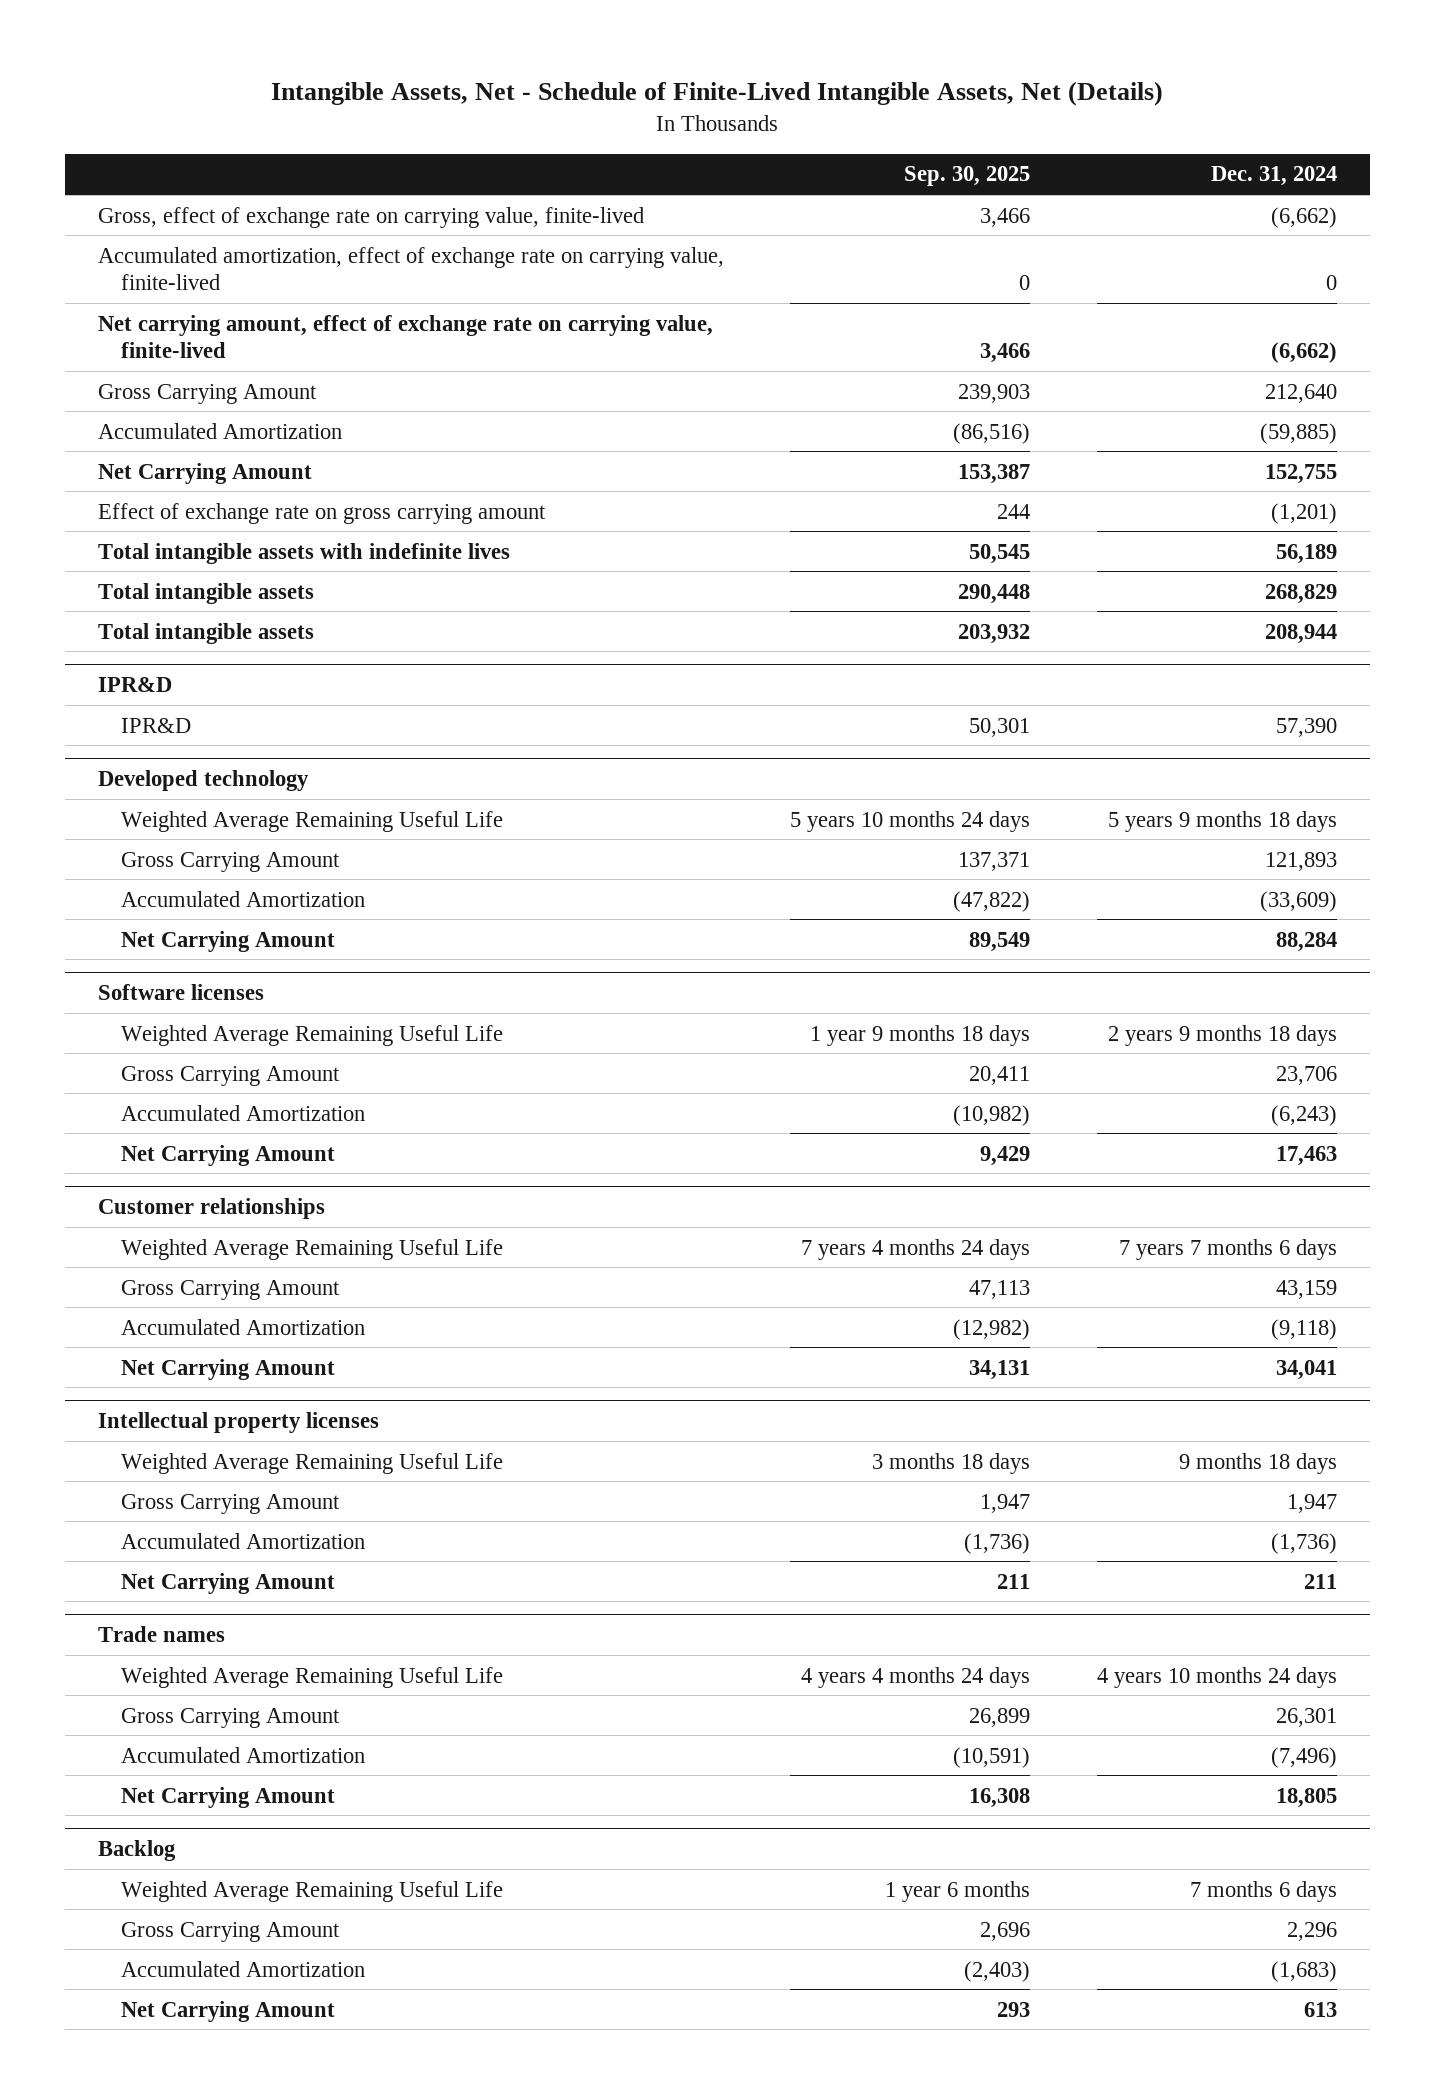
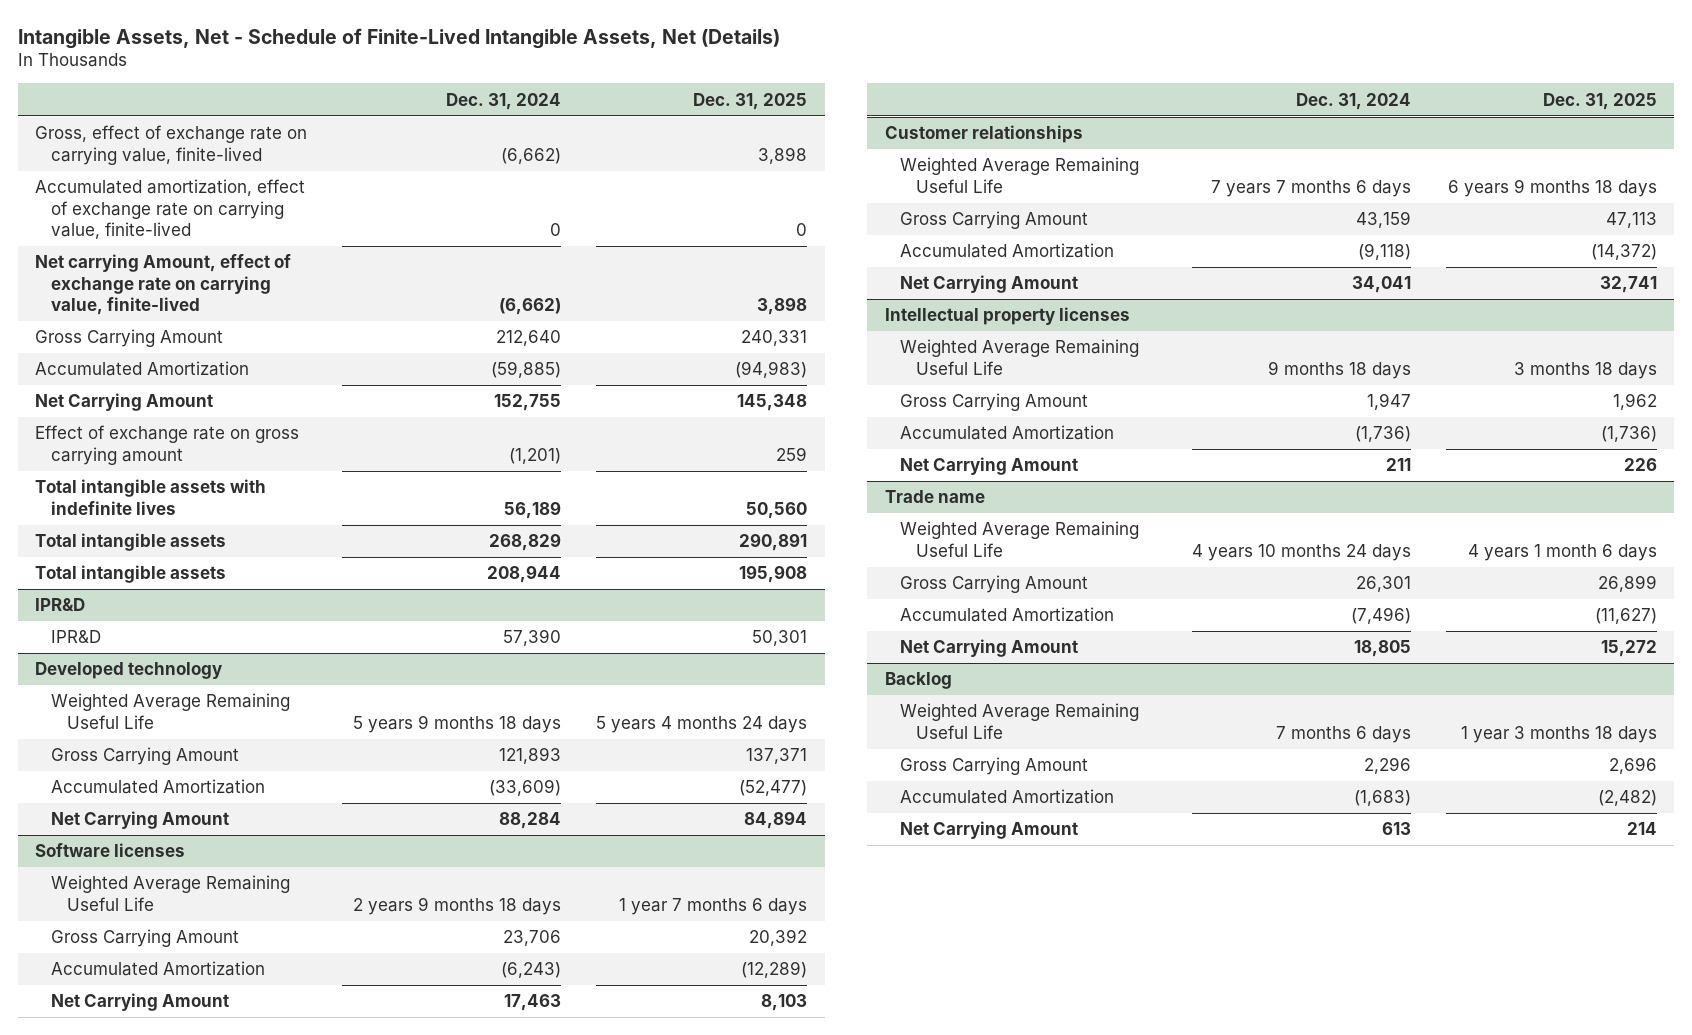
- | Sep. 30, 2025 | Dec. 31, 2024
+ | Dec. 31, 2024 | Dec. 31, 2025
- Net carrying amount, effect of exchange rate on carrying value, finite-lived | 3,466 | (6,662)
+ Net carrying Amount, effect of exchange rate on carrying value, finite-lived | (6,662) | 3,898
- Trade names
+ Trade name

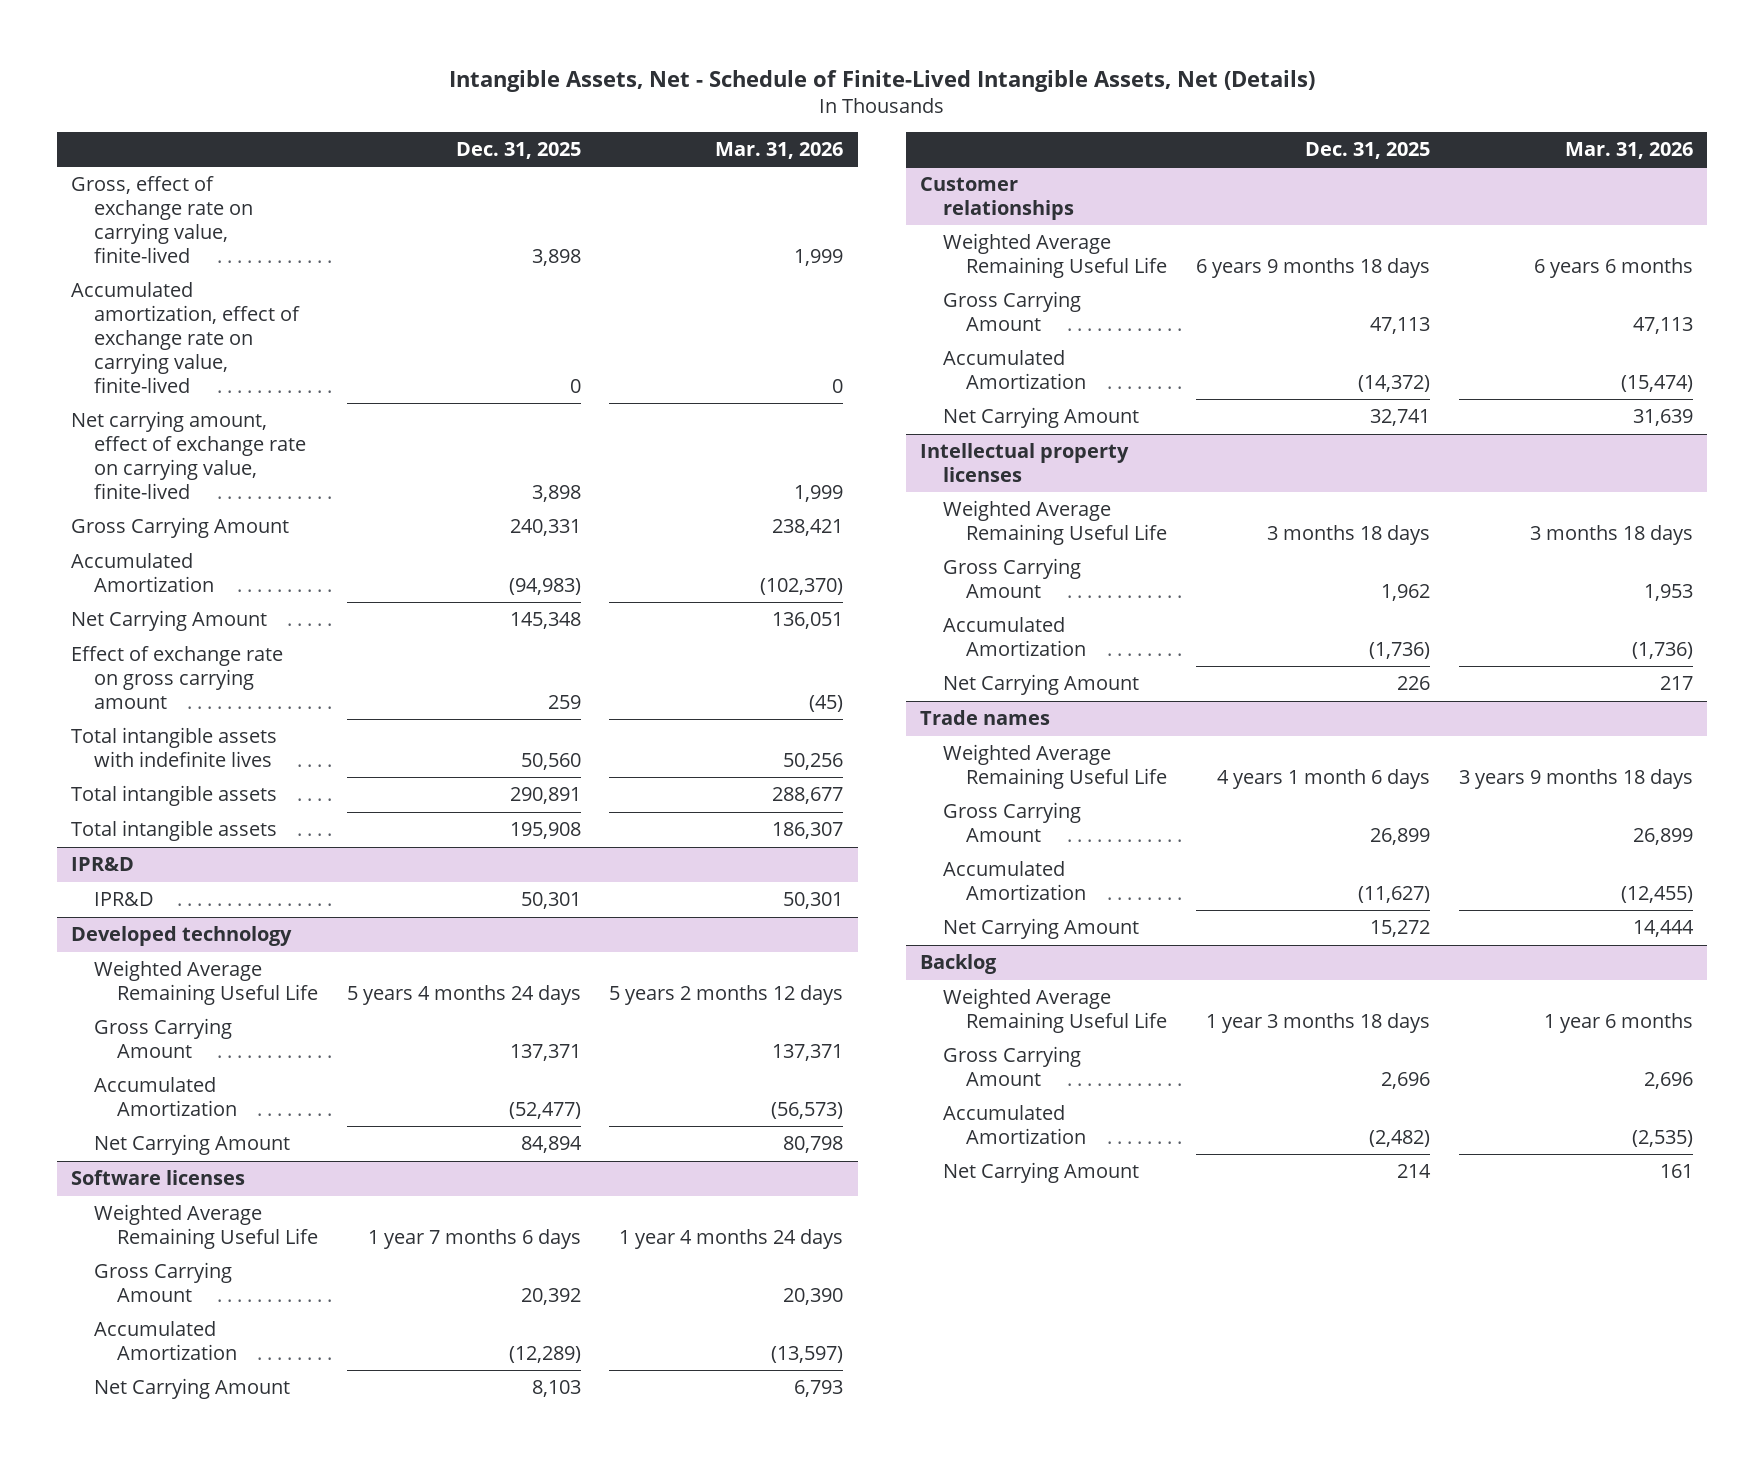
- | Dec. 31, 2024 | Dec. 31, 2025
+ | Dec. 31, 2025 | Mar. 31, 2026
- Net carrying Amount, effect of exchange rate on carrying value, finite-lived | (6,662) | 3,898
+ Net carrying amount, effect of exchange rate on carrying value, finite-lived | 3,898 | 1,999
- Trade name
+ Trade names

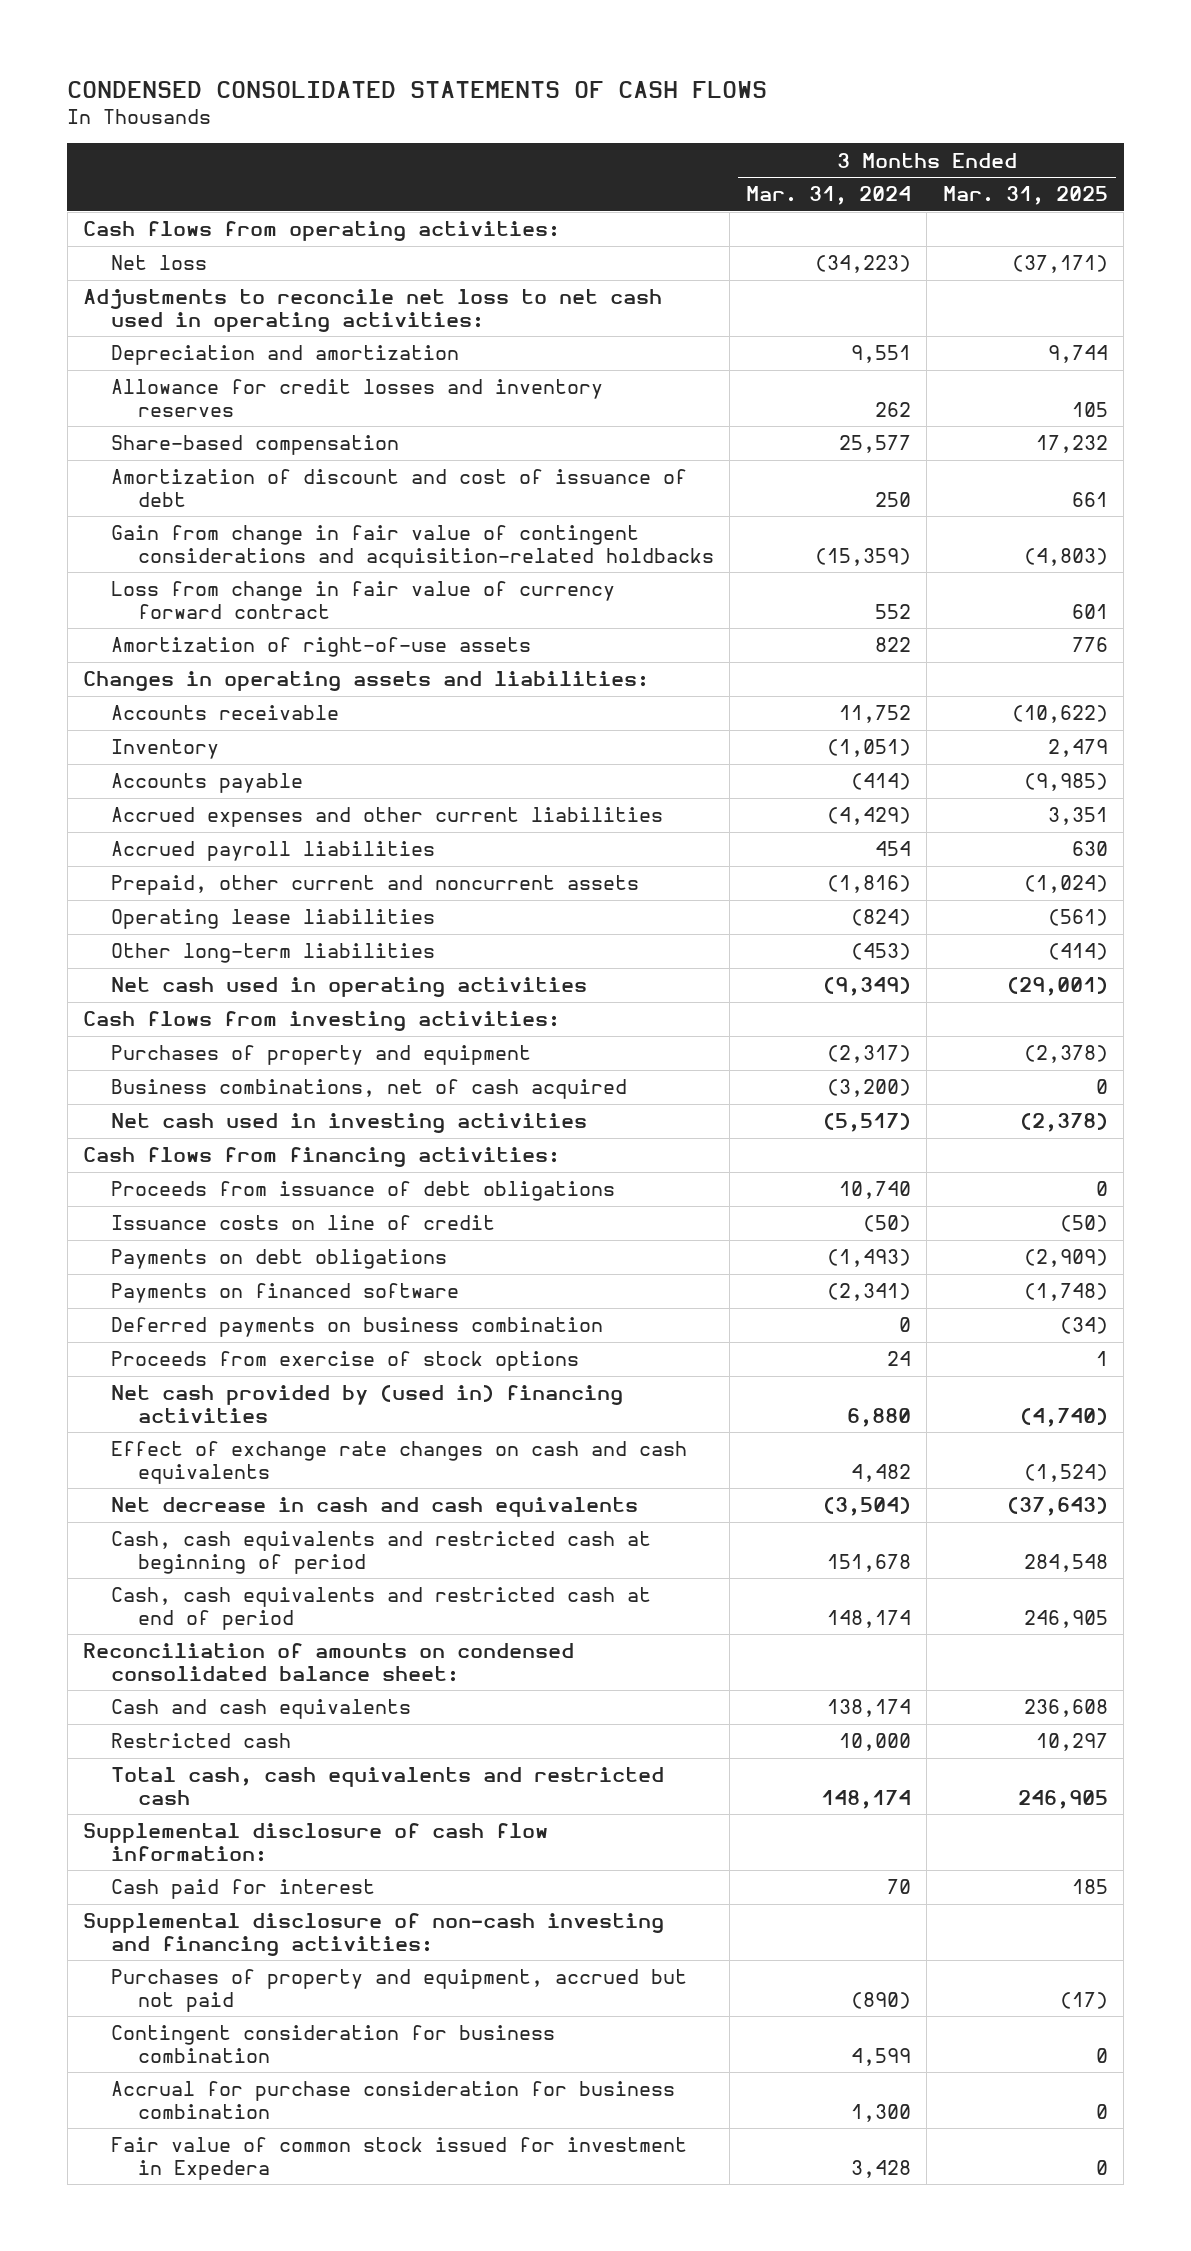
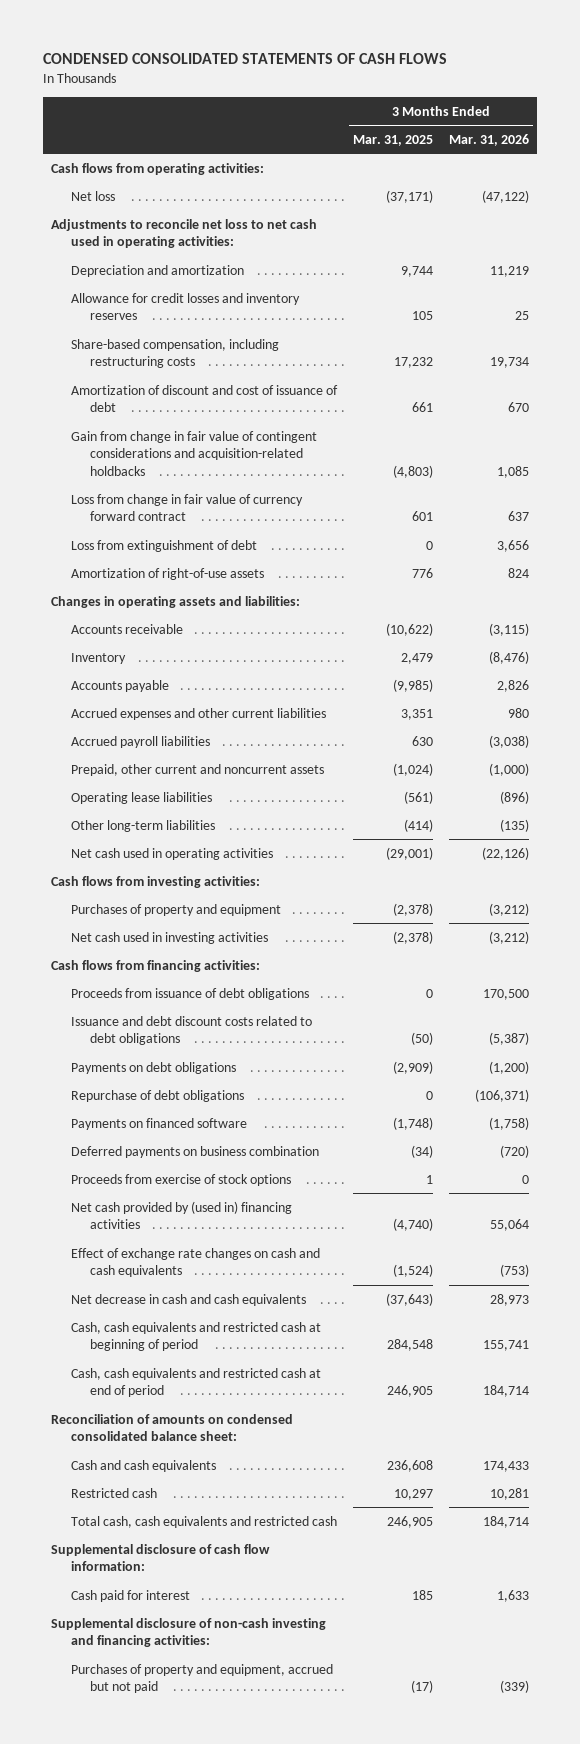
- | 3 Months Ended Mar. 31, 2024 | 3 Months Ended Mar. 31, 2025
+ | 3 Months Ended Mar. 31, 2025 | 3 Months Ended Mar. 31, 2026
- Share-based compensation | 25,577 | 17,232
+ Share-based compensation, including restructuring costs | 17,232 | 19,734
+ Loss from extinguishment of debt | 0 | 3,656
- Business combinations, net of cash acquired | (3,200) | 0
- Issuance costs on line of credit | (50) | (50)
+ Issuance and debt discount costs related to debt obligations | (50) | (5,387)
+ Repurchase of debt obligations | 0 | (106,371)
- Contingent consideration for business combination | 4,599 | 0
- Accrual for purchase consideration for business combination | 1,300 | 0
- Fair value of common stock issued for investment in Expedera | 3,428 | 0

